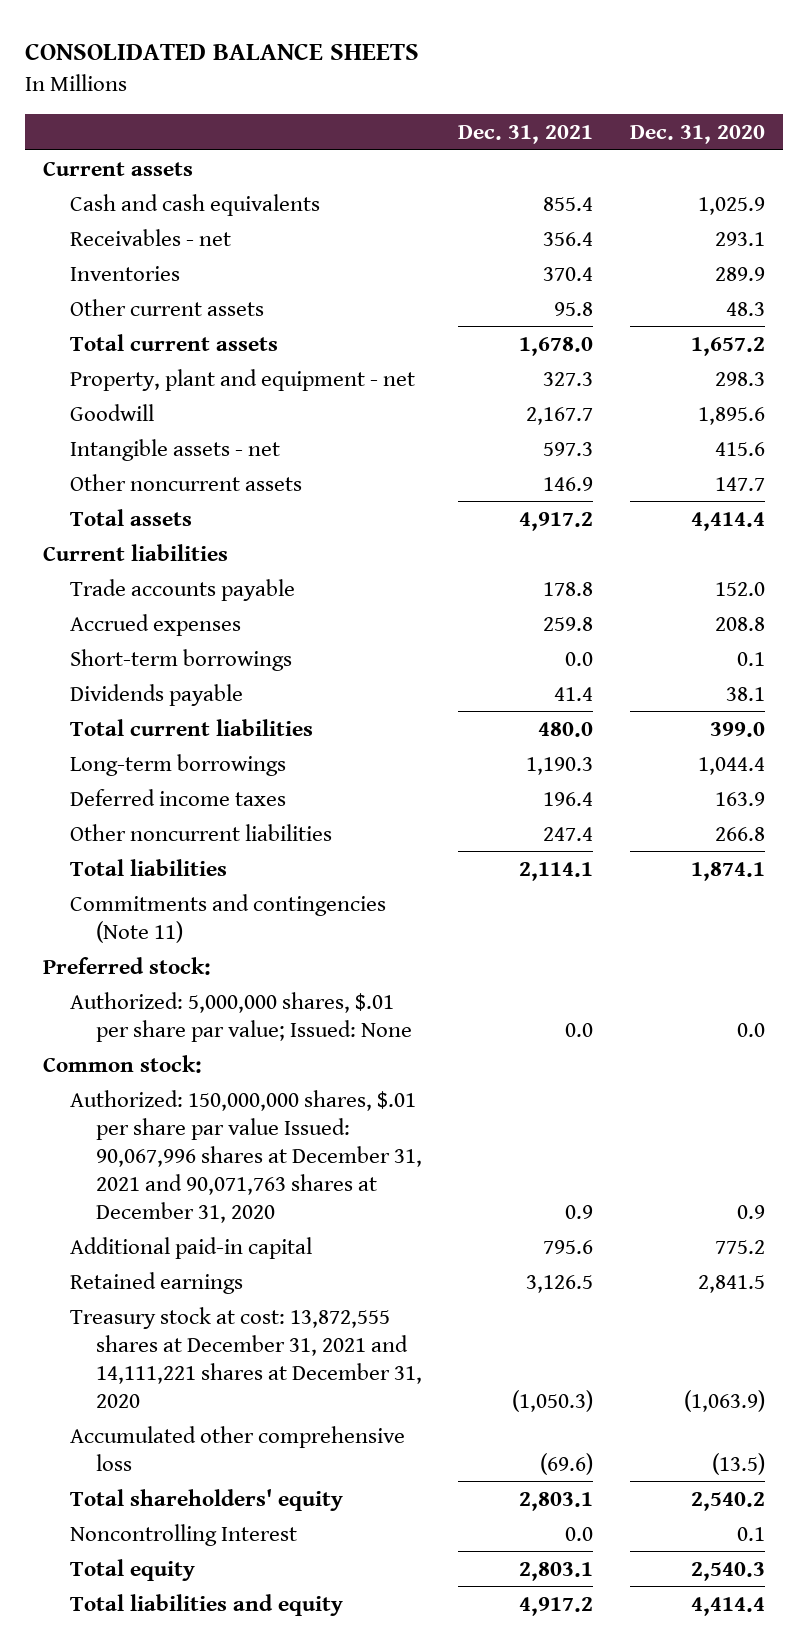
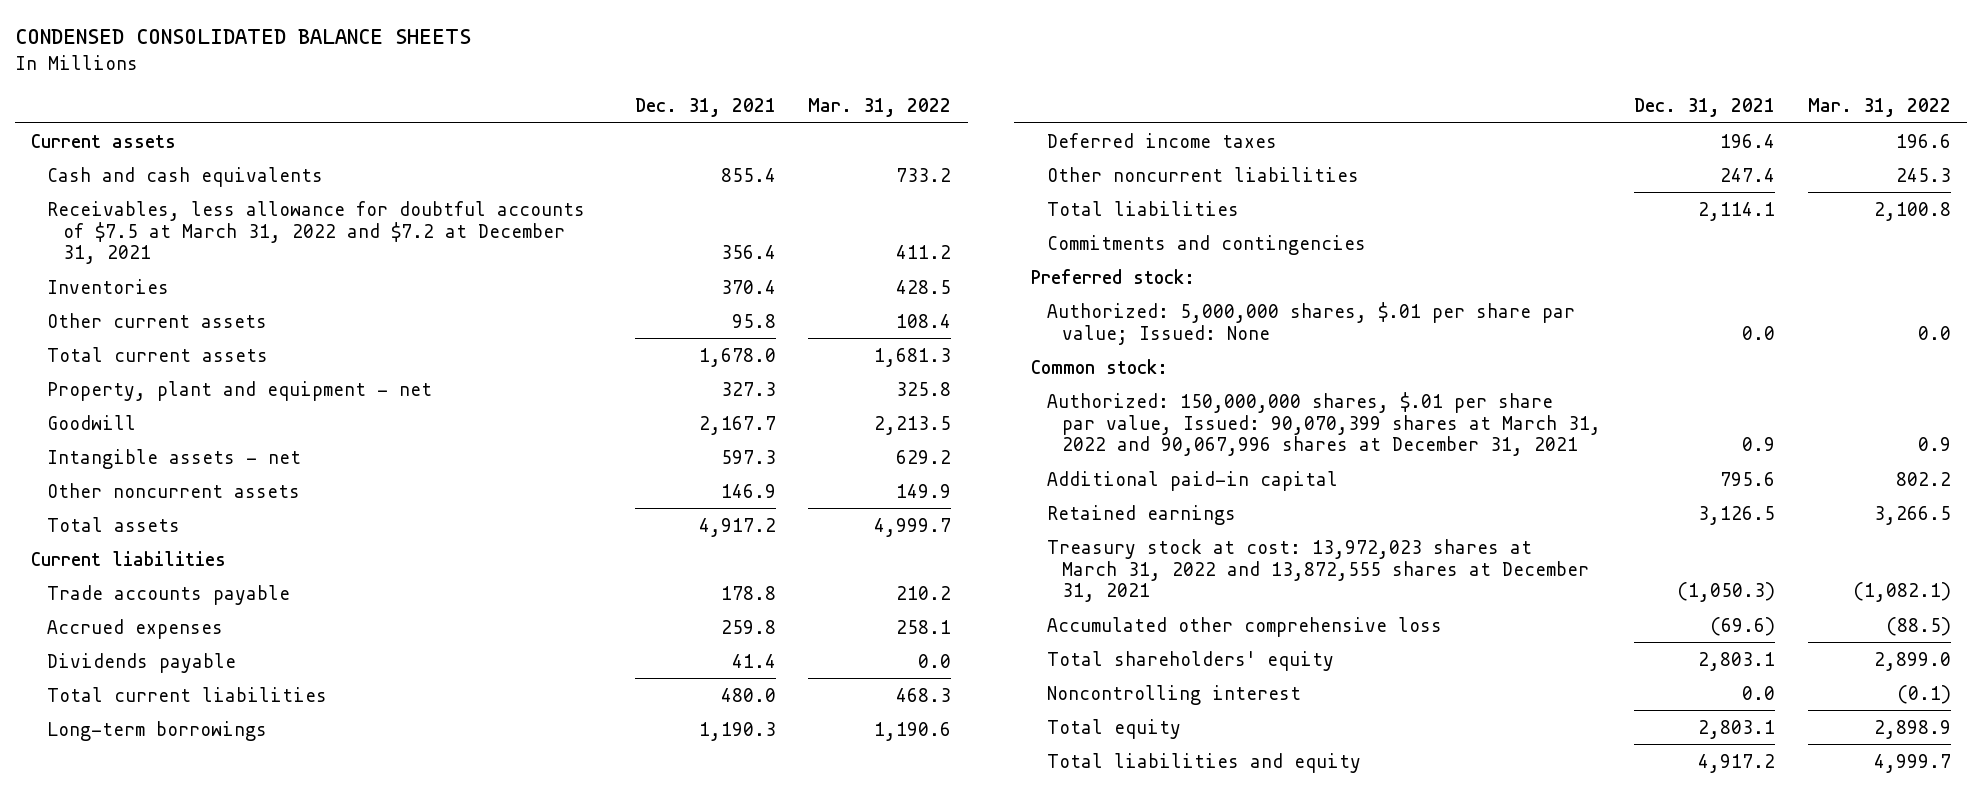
- CONSOLIDATED BALANCE SHEETS
+ CONDENSED CONSOLIDATED BALANCE SHEETS
- | Dec. 31, 2021 | Dec. 31, 2020
+ | Dec. 31, 2021 | Mar. 31, 2022
- Receivables - net | 356.4 | 293.1
+ Receivables, less allowance for doubtful accounts of $7.5 at March 31, 2022 and $7.2 at December 31, 2021 | 356.4 | 411.2
- Short-term borrowings | 0.0 | 0.1
- Commitments and contingencies (Note 11)
+ Commitments and contingencies
- Authorized: 150,000,000 shares, $.01 per share par value Issued: 90,067,996 shares at December 31, 2021 and 90,071,763 shares at December 31, 2020 | 0.9 | 0.9
+ Authorized: 150,000,000 shares, $.01 per share par value, Issued: 90,070,399 shares at March 31, 2022 and 90,067,996 shares at December 31, 2021 | 0.9 | 0.9
- Treasury stock at cost: 13,872,555 shares at December 31, 2021 and 14,111,221 shares at December 31, 2020 | (1,050.3) | (1,063.9)
+ Treasury stock at cost: 13,972,023 shares at March 31, 2022 and 13,872,555 shares at December 31, 2021 | (1,050.3) | (1,082.1)
- Noncontrolling Interest | 0.0 | 0.1
+ Noncontrolling interest | 0.0 | (0.1)

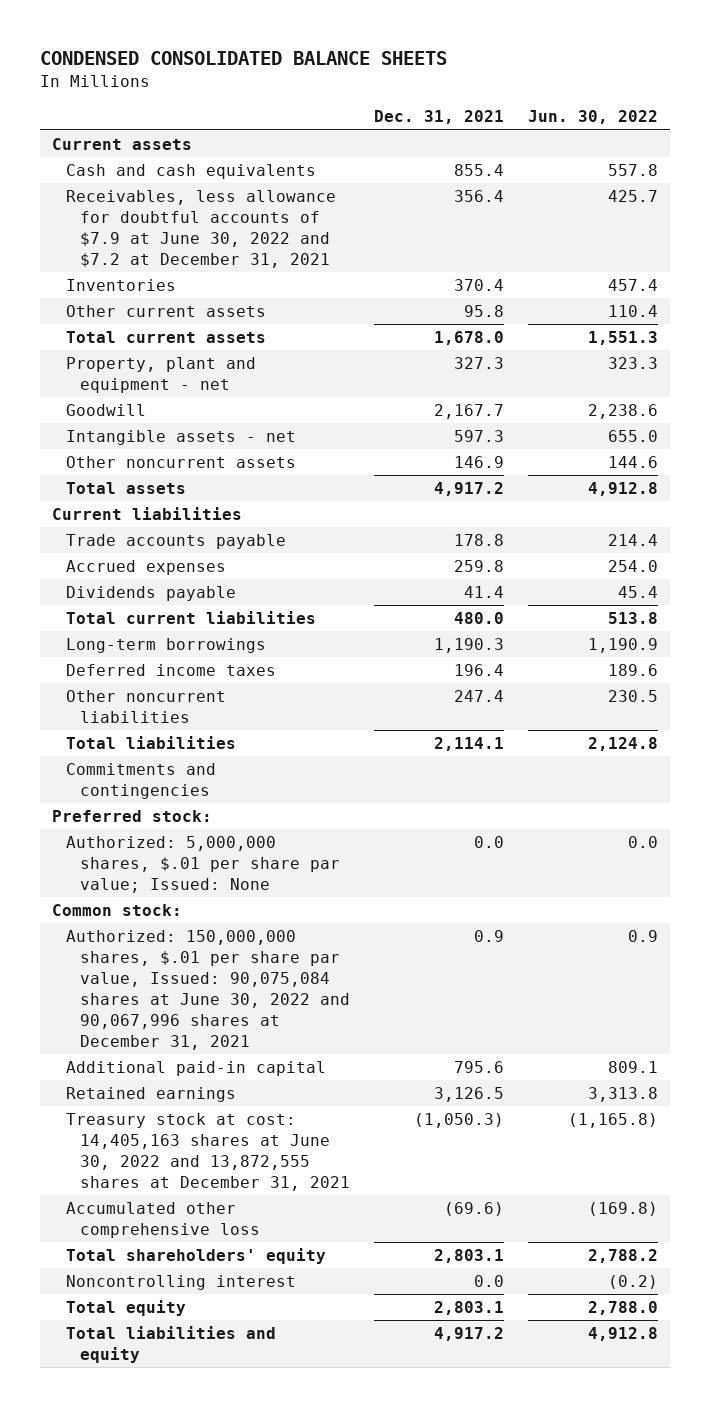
- | Dec. 31, 2021 | Mar. 31, 2022
+ | Dec. 31, 2021 | Jun. 30, 2022
- Receivables, less allowance for doubtful accounts of $7.5 at March 31, 2022 and $7.2 at December 31, 2021 | 356.4 | 411.2
+ Receivables, less allowance for doubtful accounts of $7.9 at June 30, 2022 and $7.2 at December 31, 2021 | 356.4 | 425.7
- Authorized: 150,000,000 shares, $.01 per share par value, Issued: 90,070,399 shares at March 31, 2022 and 90,067,996 shares at December 31, 2021 | 0.9 | 0.9
+ Authorized: 150,000,000 shares, $.01 per share par value, Issued: 90,075,084 shares at June 30, 2022 and 90,067,996 shares at December 31, 2021 | 0.9 | 0.9
- Treasury stock at cost: 13,972,023 shares at March 31, 2022 and 13,872,555 shares at December 31, 2021 | (1,050.3) | (1,082.1)
+ Treasury stock at cost: 14,405,163 shares at June 30, 2022 and 13,872,555 shares at December 31, 2021 | (1,050.3) | (1,165.8)

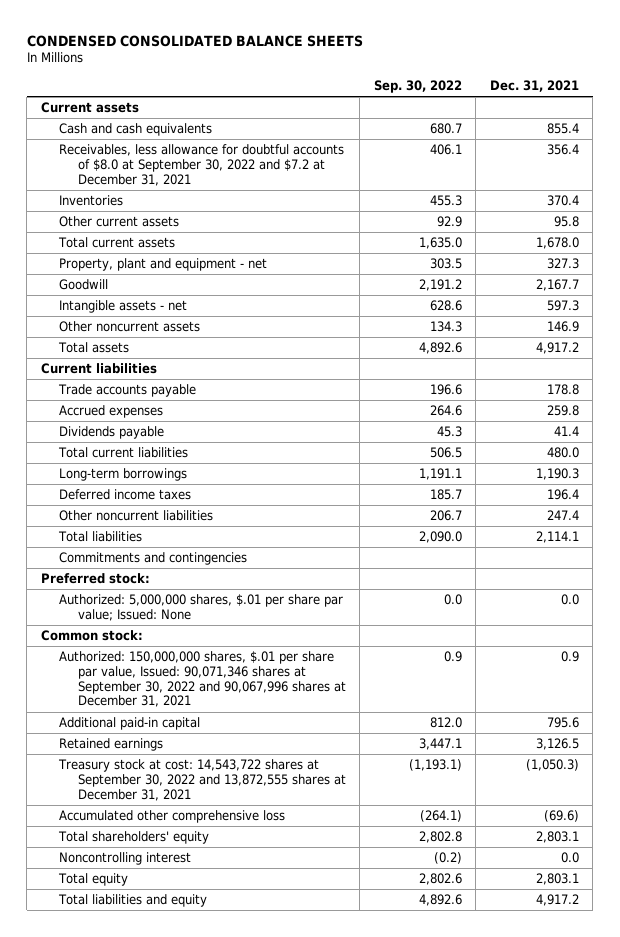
- | Dec. 31, 2021 | Jun. 30, 2022
+ | Sep. 30, 2022 | Dec. 31, 2021
- Receivables, less allowance for doubtful accounts of $7.9 at June 30, 2022 and $7.2 at December 31, 2021 | 356.4 | 425.7
+ Receivables, less allowance for doubtful accounts of $8.0 at September 30, 2022 and $7.2 at December 31, 2021 | 406.1 | 356.4
- Authorized: 150,000,000 shares, $.01 per share par value, Issued: 90,075,084 shares at June 30, 2022 and 90,067,996 shares at December 31, 2021 | 0.9 | 0.9
+ Authorized: 150,000,000 shares, $.01 per share par value, Issued: 90,071,346 shares at September 30, 2022 and 90,067,996 shares at December 31, 2021 | 0.9 | 0.9
- Treasury stock at cost: 14,405,163 shares at June 30, 2022 and 13,872,555 shares at December 31, 2021 | (1,050.3) | (1,165.8)
+ Treasury stock at cost: 14,543,722 shares at September 30, 2022 and 13,872,555 shares at December 31, 2021 | (1,193.1) | (1,050.3)

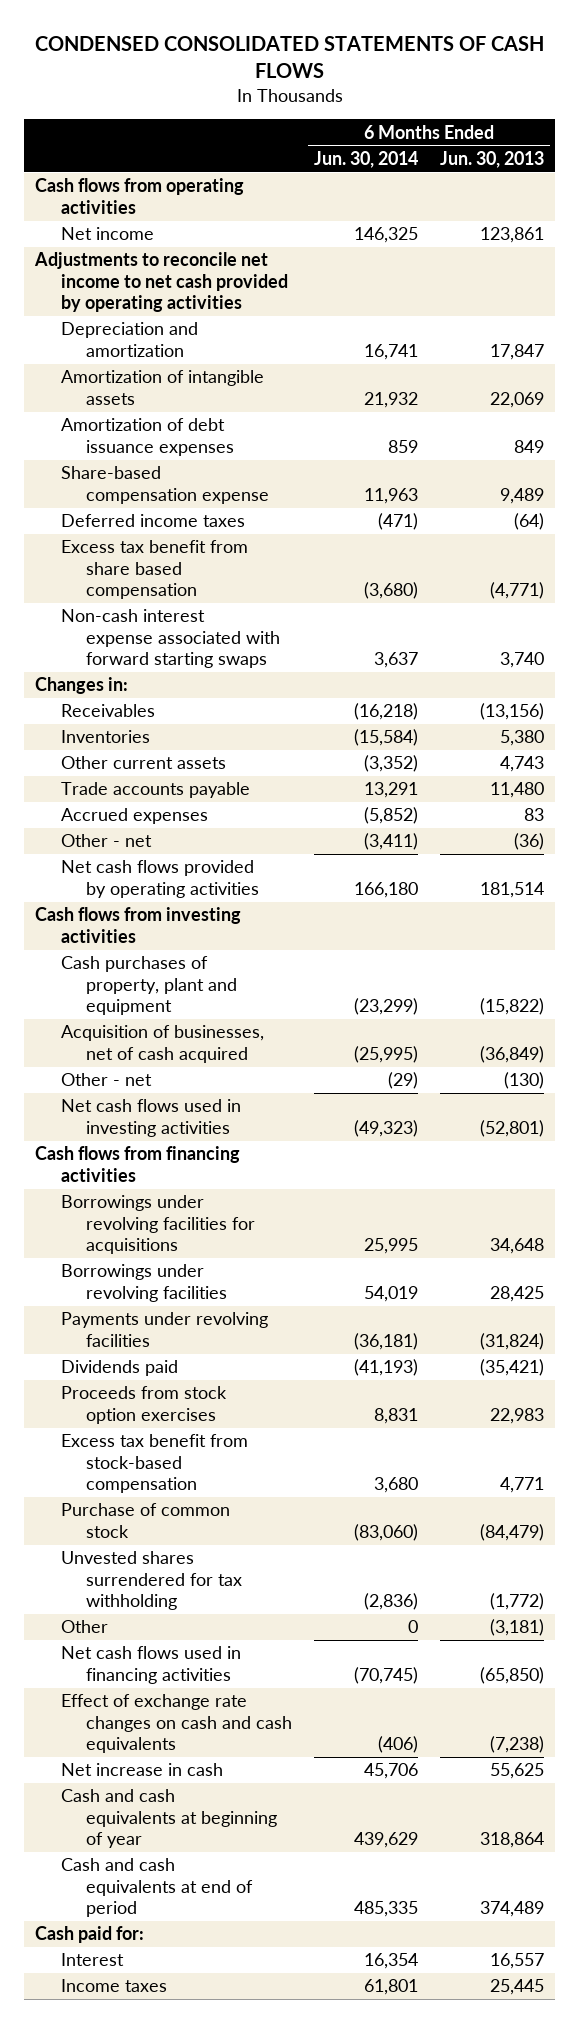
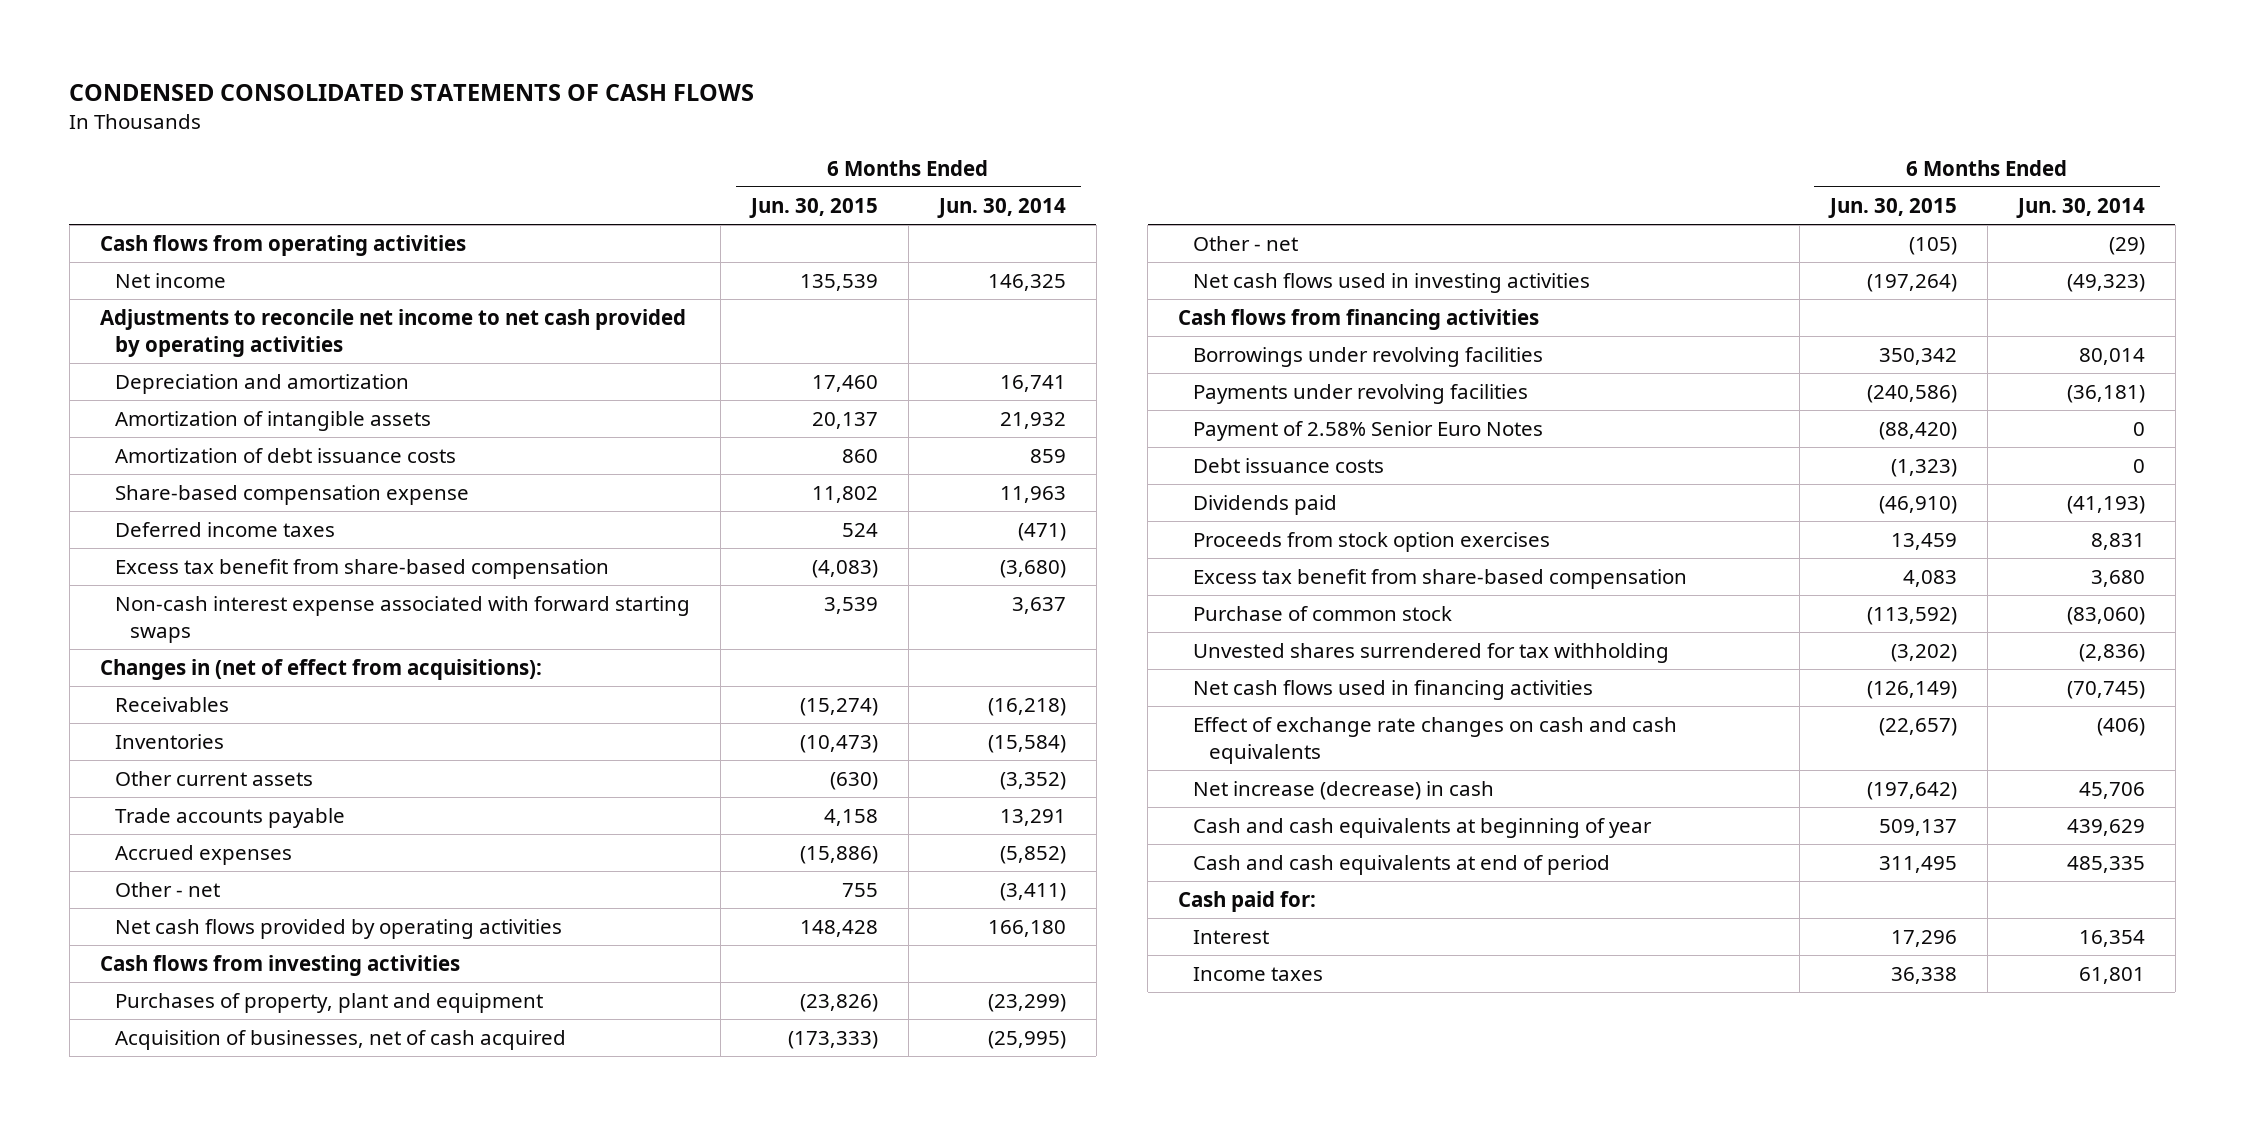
- | 6 Months Ended Jun. 30, 2014 | 6 Months Ended Jun. 30, 2013
+ | 6 Months Ended Jun. 30, 2015 | 6 Months Ended Jun. 30, 2014
- Amortization of debt issuance expenses | 859 | 849
+ Amortization of debt issuance costs | 860 | 859
- Excess tax benefit from share based compensation | (3,680) | (4,771)
+ Excess tax benefit from share-based compensation | (4,083) | (3,680)
- Changes in:
+ Changes in (net of effect from acquisitions):
- Cash purchases of property, plant and equipment | (23,299) | (15,822)
+ Purchases of property, plant and equipment | (23,826) | (23,299)
- Borrowings under revolving facilities for acquisitions | 25,995 | 34,648
- Borrowings under revolving facilities | 54,019 | 28,425
+ Borrowings under revolving facilities | 350,342 | 80,014
+ Payment of 2.58% Senior Euro Notes | (88,420) | 0
+ Debt issuance costs | (1,323) | 0
- Excess tax benefit from stock-based compensation | 3,680 | 4,771
+ Excess tax benefit from share-based compensation | 4,083 | 3,680
- Other | 0 | (3,181)
- Net increase in cash | 45,706 | 55,625
+ Net increase (decrease) in cash | (197,642) | 45,706

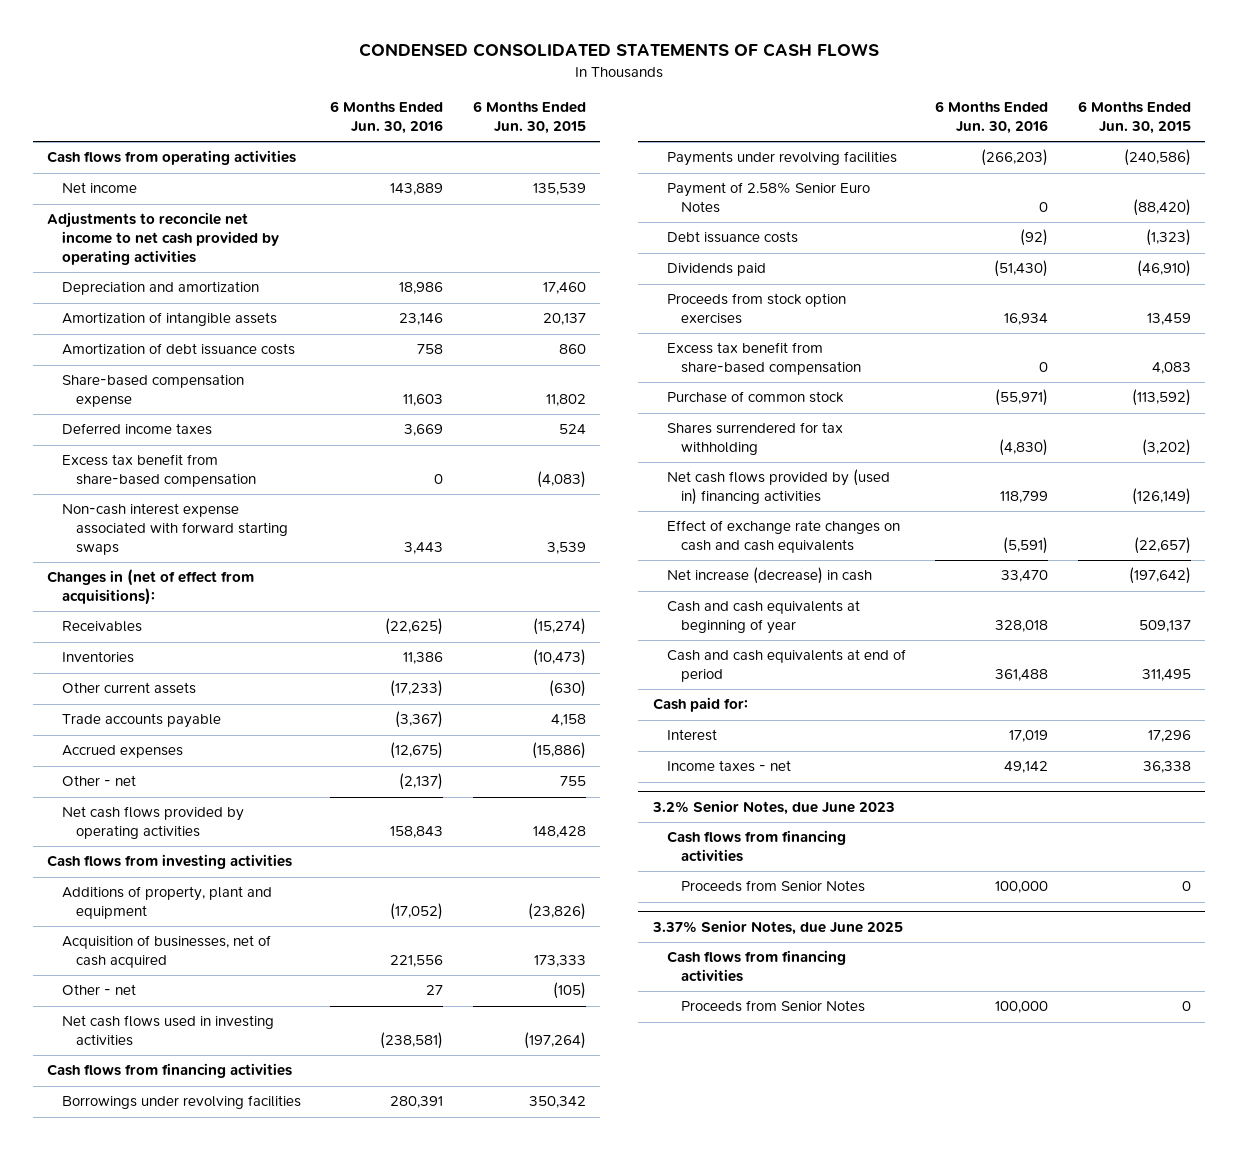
- | 6 Months Ended Jun. 30, 2015 | 6 Months Ended Jun. 30, 2014
+ | 6 Months Ended Jun. 30, 2016 | 6 Months Ended Jun. 30, 2015
- Purchases of property, plant and equipment | (23,826) | (23,299)
- Acquisition of businesses, net of cash acquired | (173,333) | (25,995)
+ Additions of property, plant and equipment | (17,052) | (23,826)
+ Acquisition of businesses, net of cash acquired | 221,556 | 173,333
- Unvested shares surrendered for tax withholding | (3,202) | (2,836)
- Net cash flows used in financing activities | (126,149) | (70,745)
+ Shares surrendered for tax withholding | (4,830) | (3,202)
+ Net cash flows provided by (used in) financing activities | 118,799 | (126,149)
- Income taxes | 36,338 | 61,801
+ Income taxes - net | 49,142 | 36,338
+ 3.2% Senior Notes, due June 2023
+ Cash flows from financing activities
+ Proceeds from Senior Notes | 100,000 | 0
+ 3.37% Senior Notes, due June 2025
+ Cash flows from financing activities
+ Proceeds from Senior Notes | 100,000 | 0

